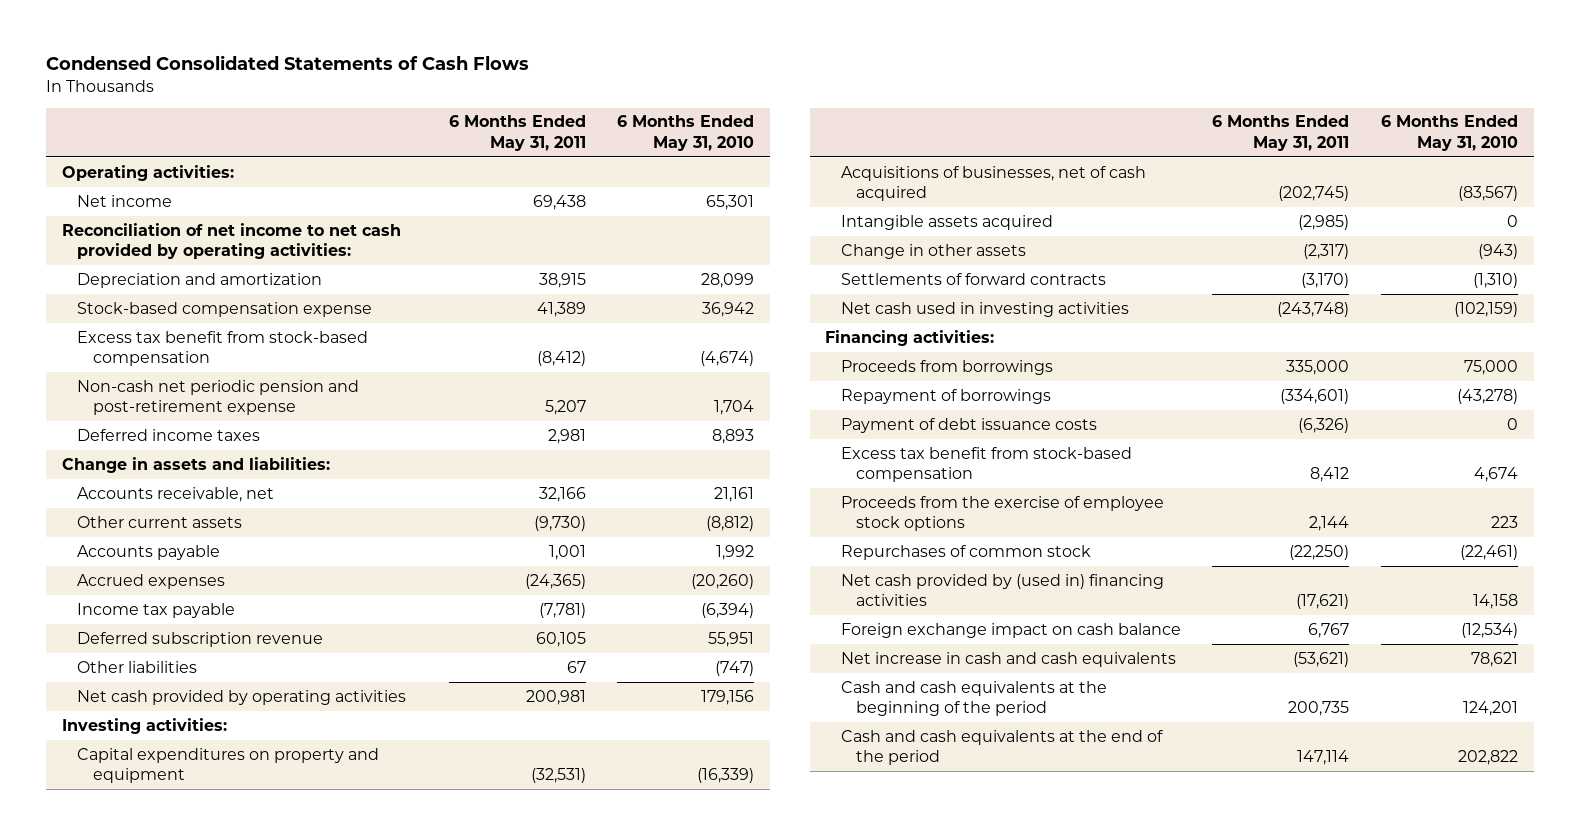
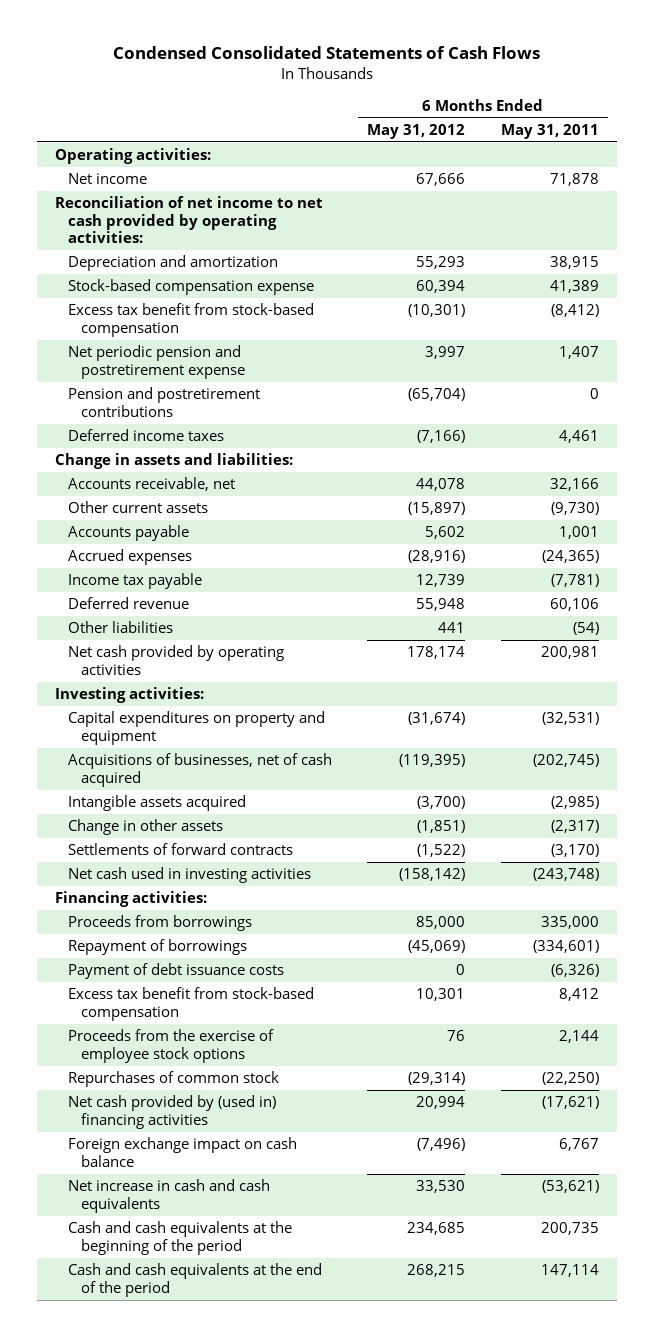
- | 6 Months Ended May 31, 2011 | 6 Months Ended May 31, 2010
+ | 6 Months Ended May 31, 2012 | 6 Months Ended May 31, 2011
- Net income | 69,438 | 65,301
+ Net income | 67,666 | 71,878
- Non-cash net periodic pension and post-retirement expense | 5,207 | 1,704
- Deferred income taxes | 2,981 | 8,893
+ Net periodic pension and postretirement expense | 3,997 | 1,407
+ Pension and postretirement contributions | (65,704) | 0
+ Deferred income taxes | (7,166) | 4,461
- Deferred subscription revenue | 60,105 | 55,951
- Other liabilities | 67 | (747)
+ Deferred revenue | 55,948 | 60,106
+ Other liabilities | 441 | (54)

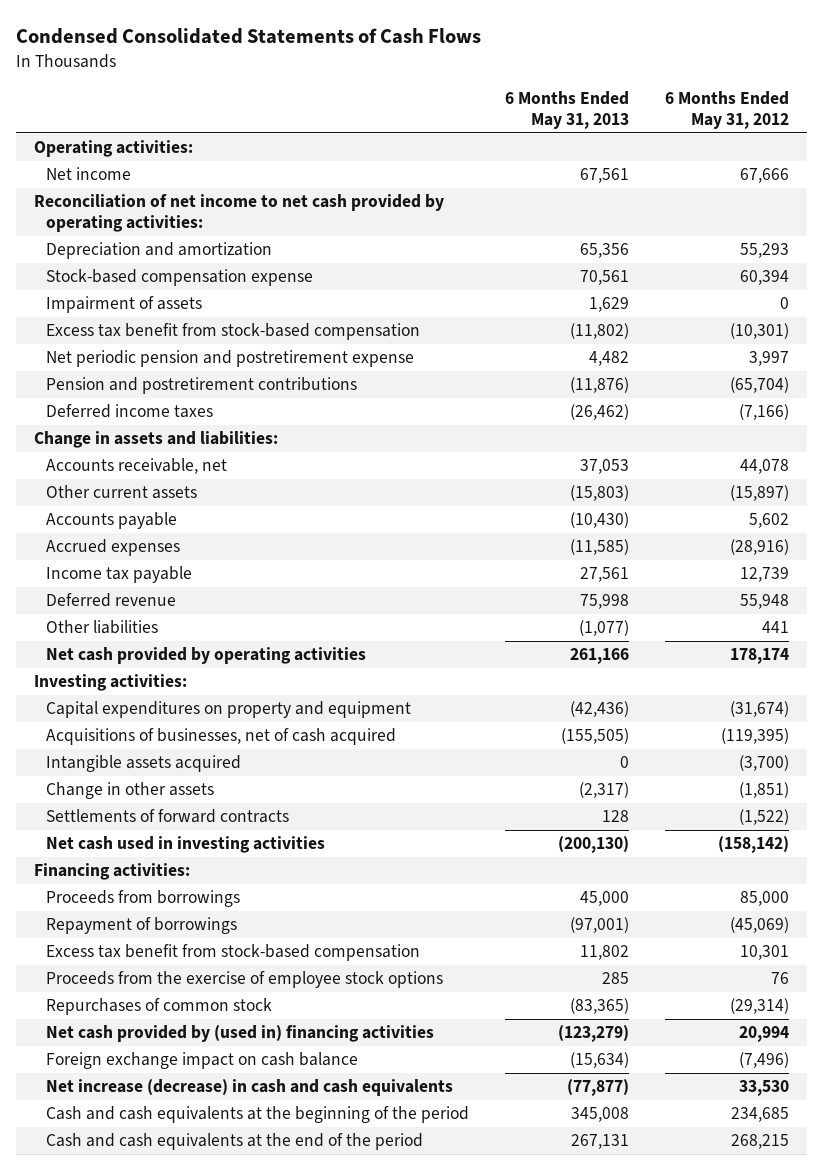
- | 6 Months Ended May 31, 2012 | 6 Months Ended May 31, 2011
+ | 6 Months Ended May 31, 2013 | 6 Months Ended May 31, 2012
+ Impairment of assets | 1,629 | 0
- Payment of debt issuance costs | 0 | (6,326)
- Net increase in cash and cash equivalents | 33,530 | (53,621)
+ Net increase (decrease) in cash and cash equivalents | (77,877) | 33,530

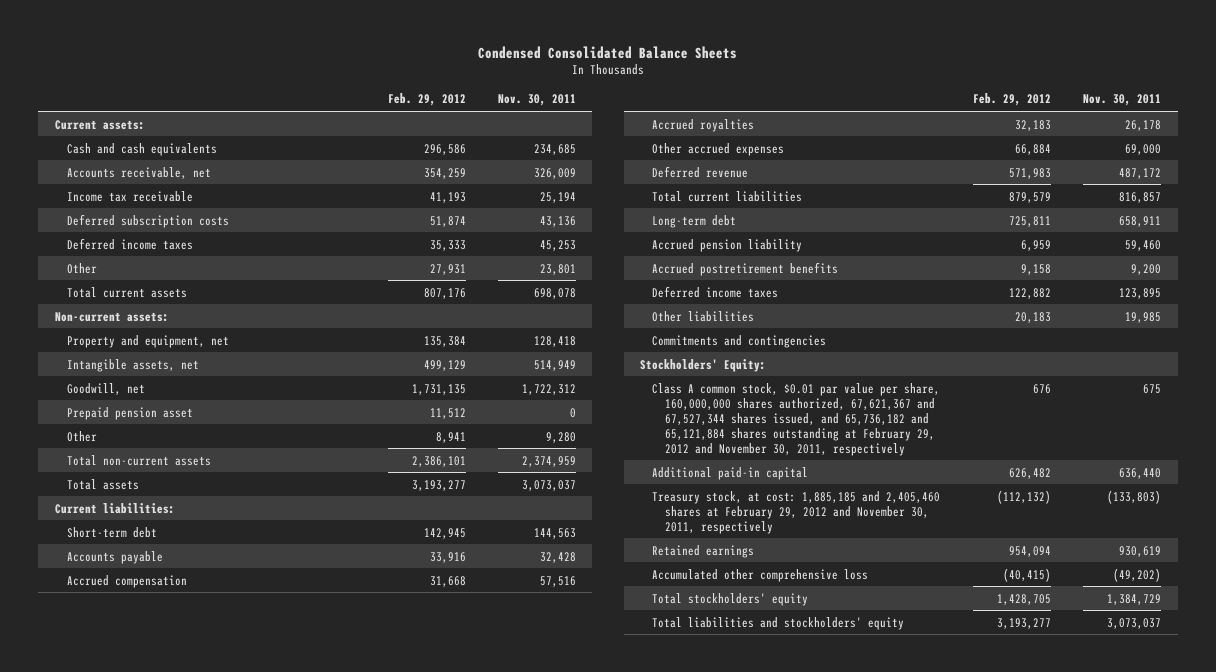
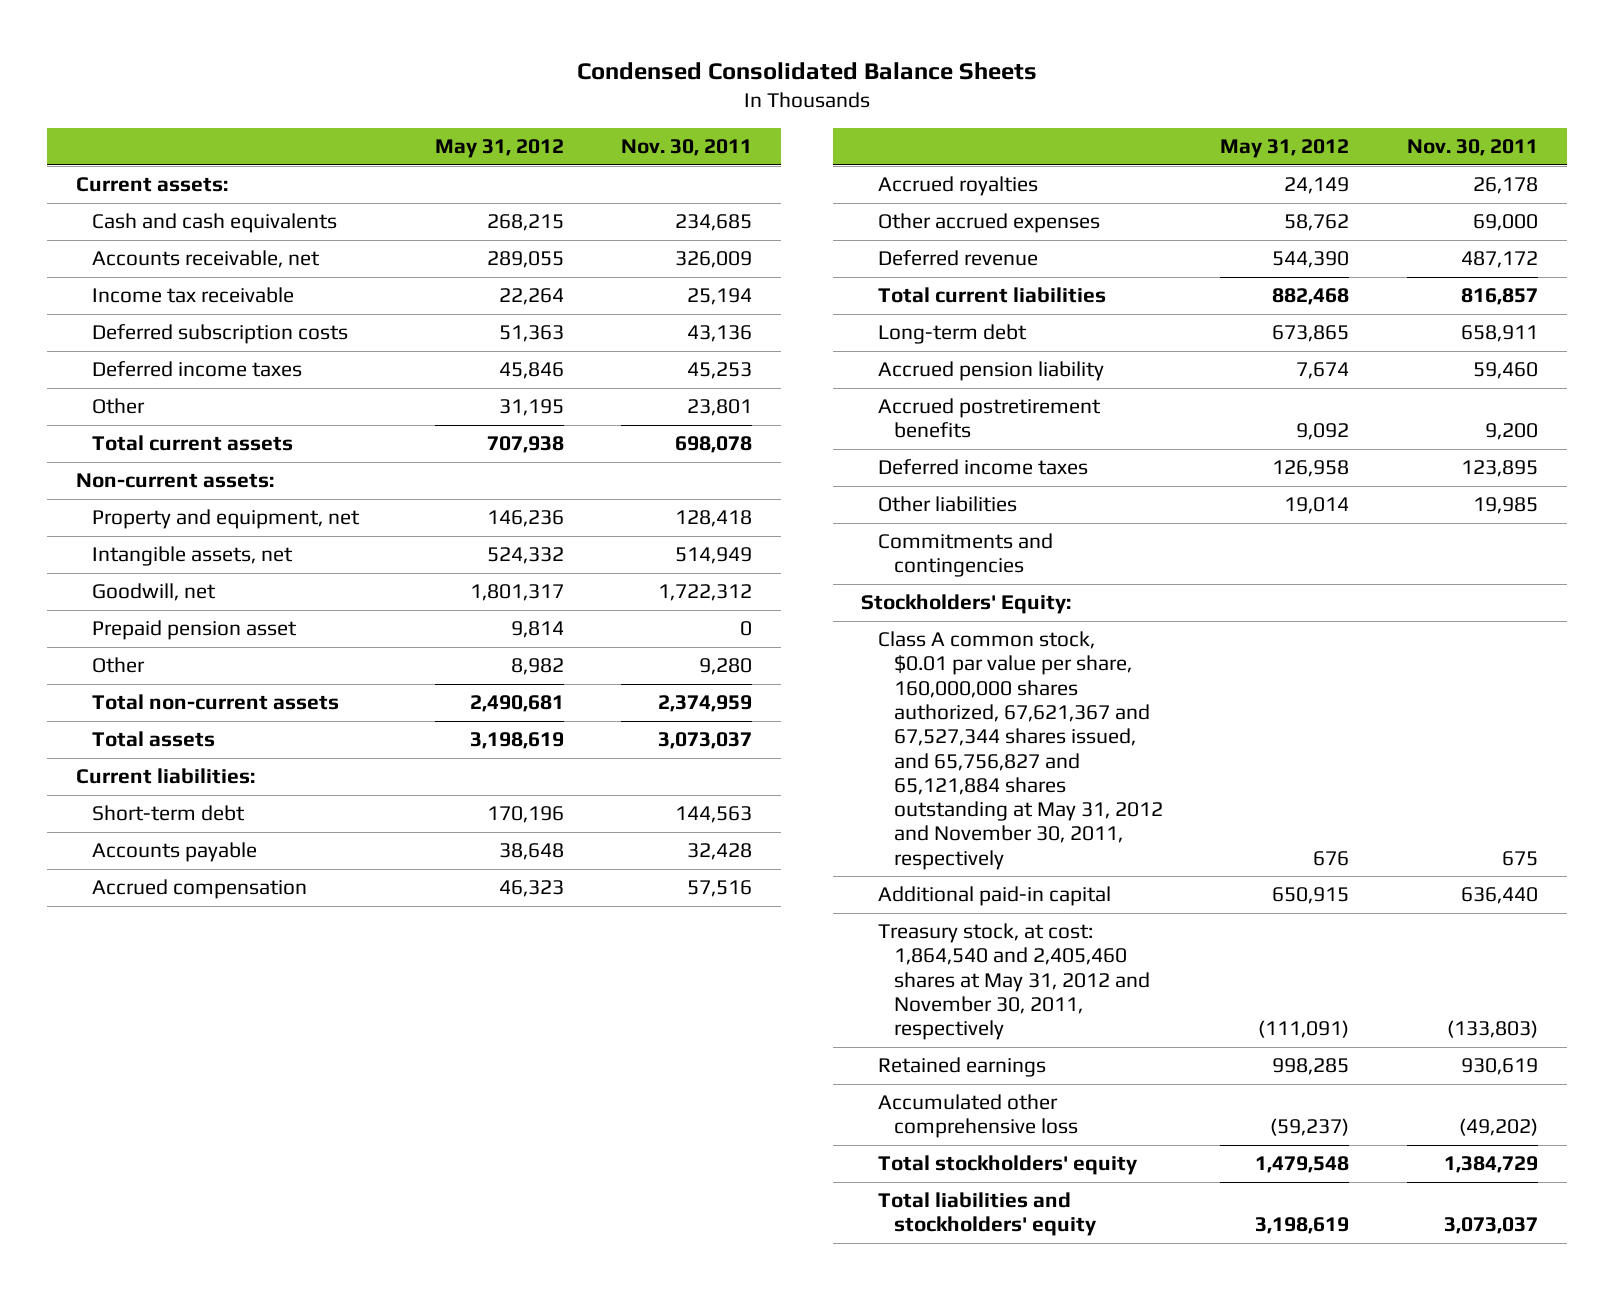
- | Feb. 29, 2012 | Nov. 30, 2011
+ | May 31, 2012 | Nov. 30, 2011
- Class A common stock, $0.01 par value per share, 160,000,000 shares authorized, 67,621,367 and 67,527,344 shares issued, and 65,736,182 and 65,121,884 shares outstanding at February 29, 2012 and November 30, 2011, respectively | 676 | 675
+ Class A common stock, $0.01 par value per share, 160,000,000 shares authorized, 67,621,367 and 67,527,344 shares issued, and 65,756,827 and 65,121,884 shares outstanding at May 31, 2012 and November 30, 2011, respectively | 676 | 675
- Treasury stock, at cost: 1,885,185 and 2,405,460 shares at February 29, 2012 and November 30, 2011, respectively | (112,132) | (133,803)
+ Treasury stock, at cost: 1,864,540 and 2,405,460 shares at May 31, 2012 and November 30, 2011, respectively | (111,091) | (133,803)

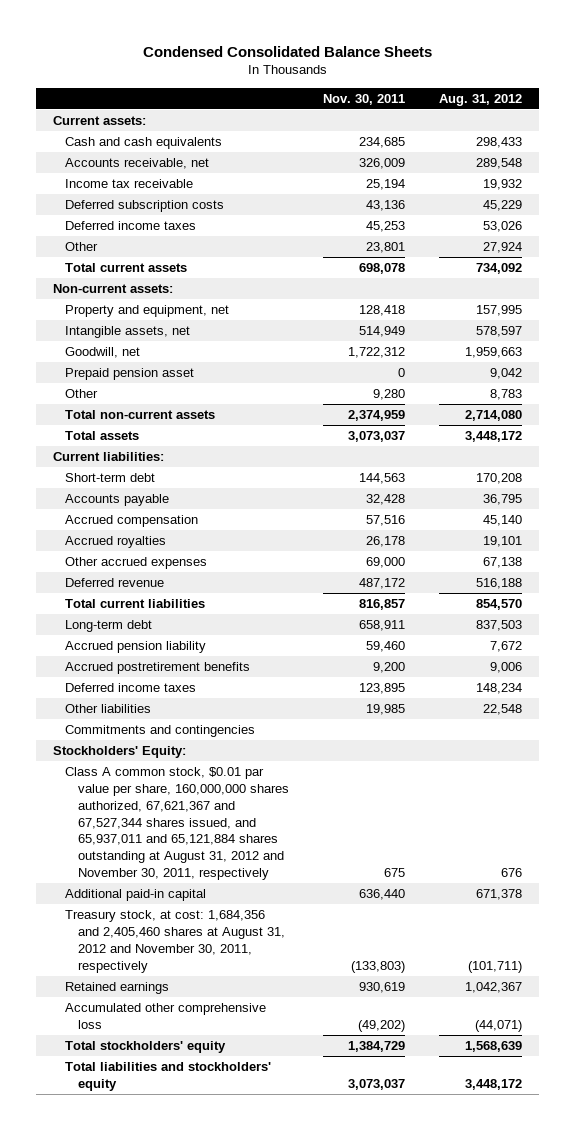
- | May 31, 2012 | Nov. 30, 2011
+ | Nov. 30, 2011 | Aug. 31, 2012
- Class A common stock, $0.01 par value per share, 160,000,000 shares authorized, 67,621,367 and 67,527,344 shares issued, and 65,756,827 and 65,121,884 shares outstanding at May 31, 2012 and November 30, 2011, respectively | 676 | 675
+ Class A common stock, $0.01 par value per share, 160,000,000 shares authorized, 67,621,367 and 67,527,344 shares issued, and 65,937,011 and 65,121,884 shares outstanding at August 31, 2012 and November 30, 2011, respectively | 675 | 676
- Treasury stock, at cost: 1,864,540 and 2,405,460 shares at May 31, 2012 and November 30, 2011, respectively | (111,091) | (133,803)
+ Treasury stock, at cost: 1,684,356 and 2,405,460 shares at August 31, 2012 and November 30, 2011, respectively | (133,803) | (101,711)

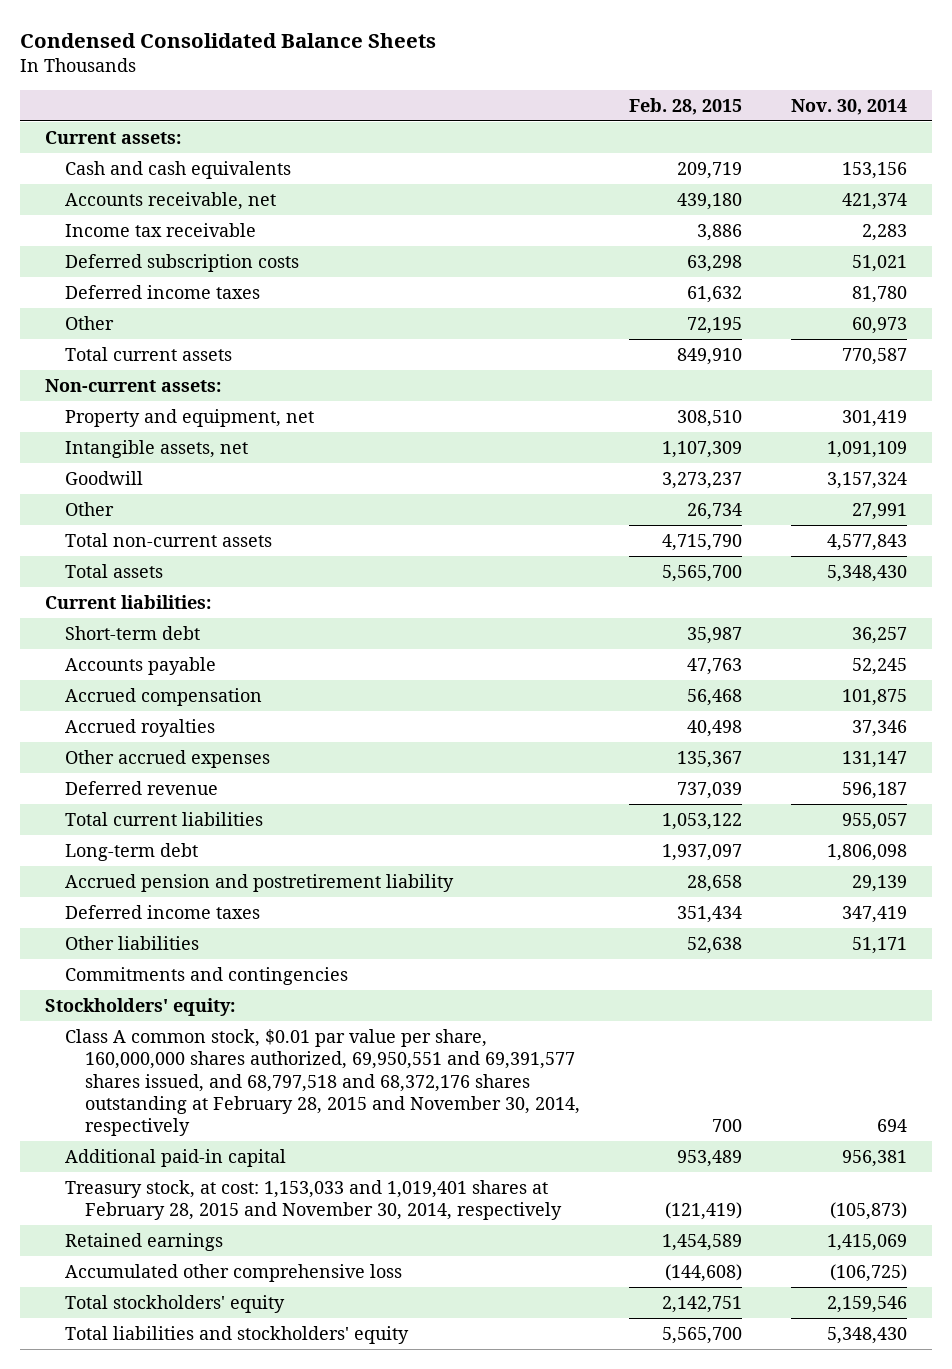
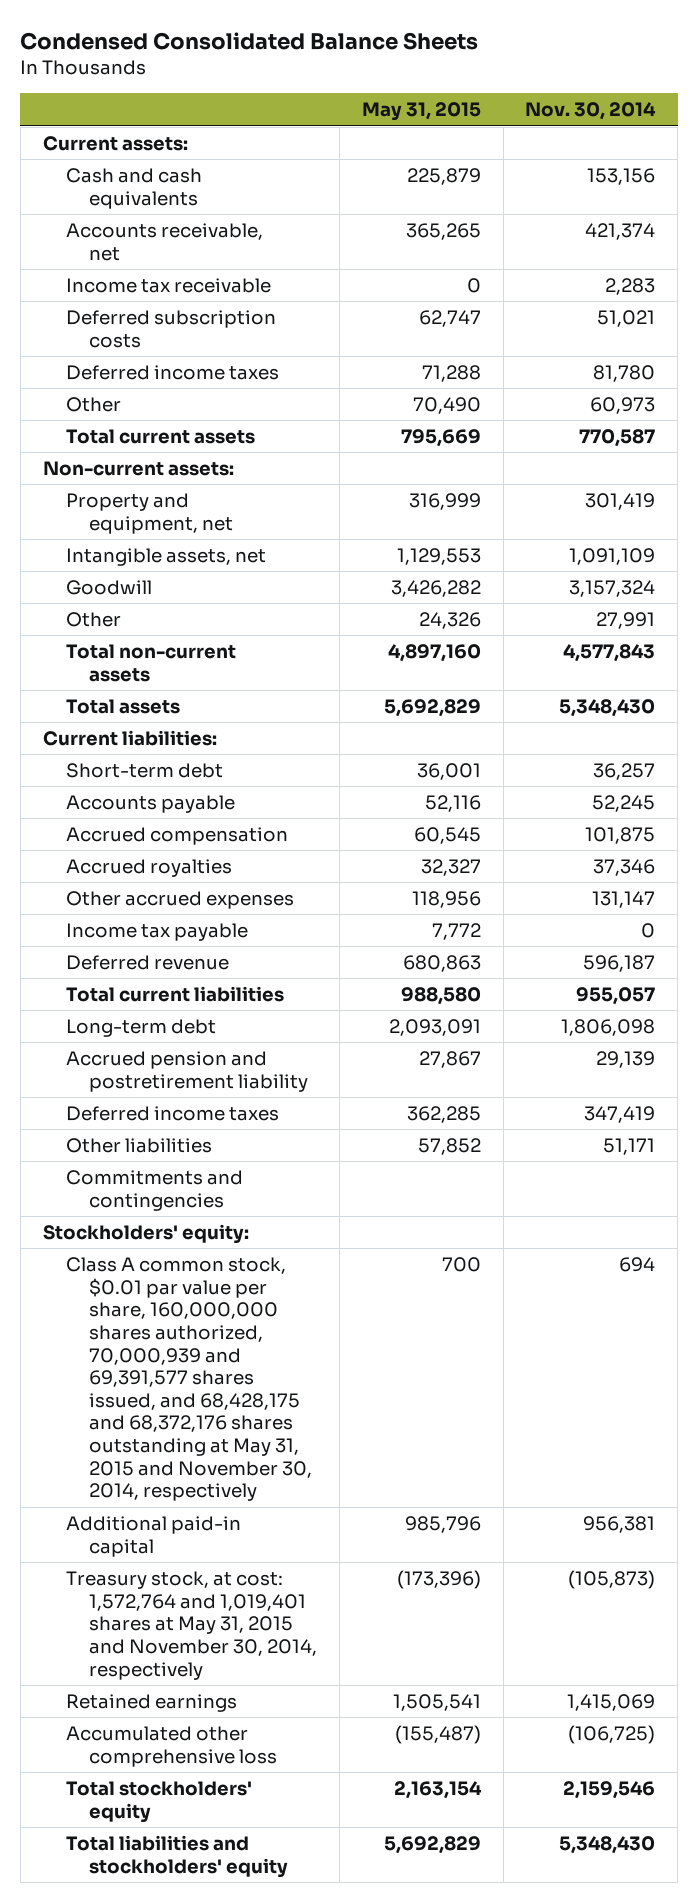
- | Feb. 28, 2015 | Nov. 30, 2014
+ | May 31, 2015 | Nov. 30, 2014
+ Income tax payable | 7,772 | 0
- Class A common stock, $0.01 par value per share, 160,000,000 shares authorized, 69,950,551 and 69,391,577 shares issued, and 68,797,518 and 68,372,176 shares outstanding at February 28, 2015 and November 30, 2014, respectively | 700 | 694
+ Class A common stock, $0.01 par value per share, 160,000,000 shares authorized, 70,000,939 and 69,391,577 shares issued, and 68,428,175 and 68,372,176 shares outstanding at May 31, 2015 and November 30, 2014, respectively | 700 | 694
- Treasury stock, at cost: 1,153,033 and 1,019,401 shares at February 28, 2015 and November 30, 2014, respectively | (121,419) | (105,873)
+ Treasury stock, at cost: 1,572,764 and 1,019,401 shares at May 31, 2015 and November 30, 2014, respectively | (173,396) | (105,873)

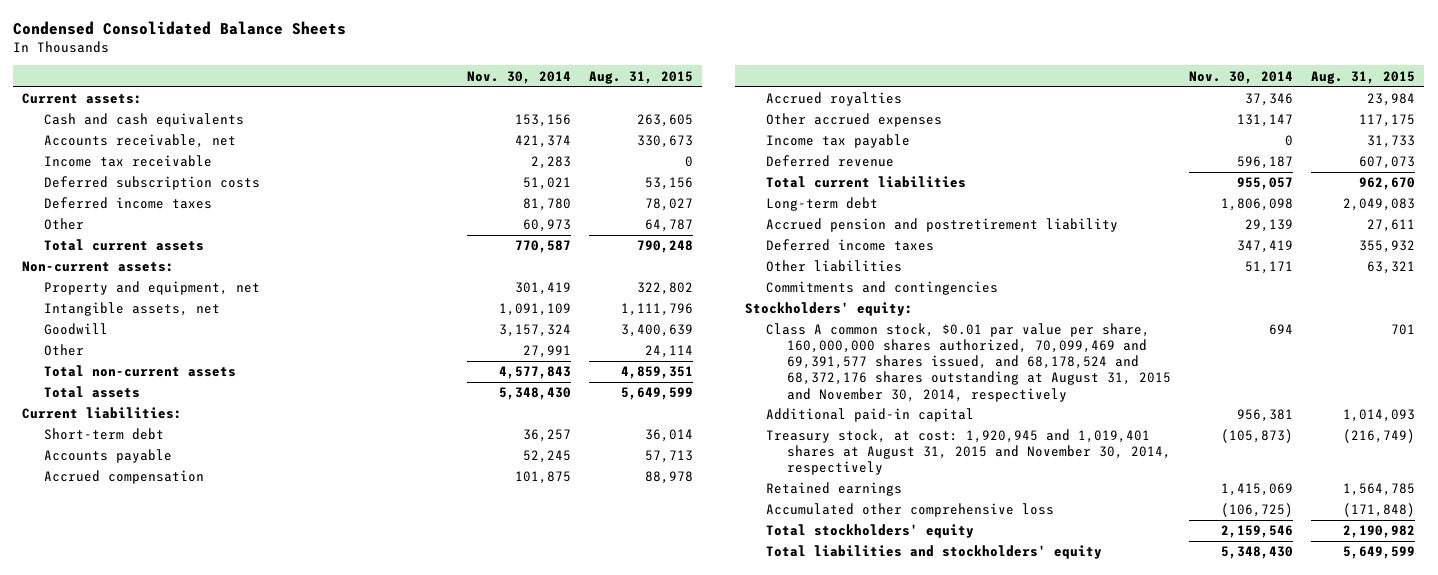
- | May 31, 2015 | Nov. 30, 2014
+ | Nov. 30, 2014 | Aug. 31, 2015
- Class A common stock, $0.01 par value per share, 160,000,000 shares authorized, 70,000,939 and 69,391,577 shares issued, and 68,428,175 and 68,372,176 shares outstanding at May 31, 2015 and November 30, 2014, respectively | 700 | 694
+ Class A common stock, $0.01 par value per share, 160,000,000 shares authorized, 70,099,469 and 69,391,577 shares issued, and 68,178,524 and 68,372,176 shares outstanding at August 31, 2015 and November 30, 2014, respectively | 694 | 701
- Treasury stock, at cost: 1,572,764 and 1,019,401 shares at May 31, 2015 and November 30, 2014, respectively | (173,396) | (105,873)
+ Treasury stock, at cost: 1,920,945 and 1,019,401 shares at August 31, 2015 and November 30, 2014, respectively | (105,873) | (216,749)

